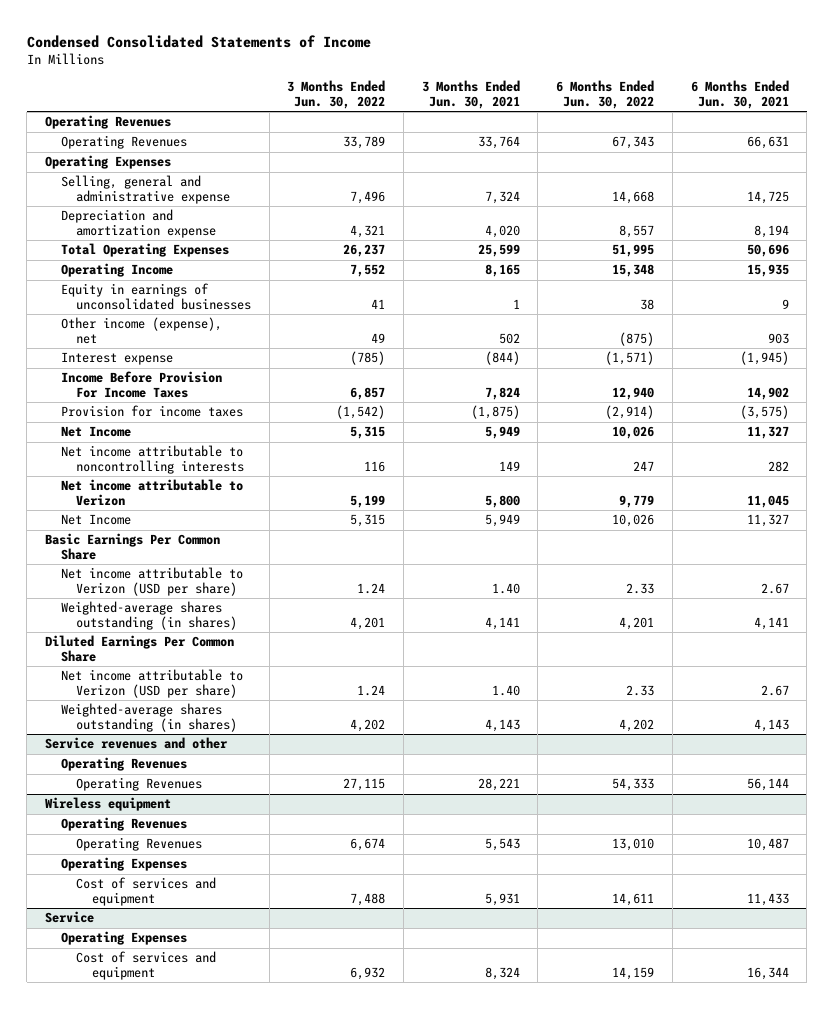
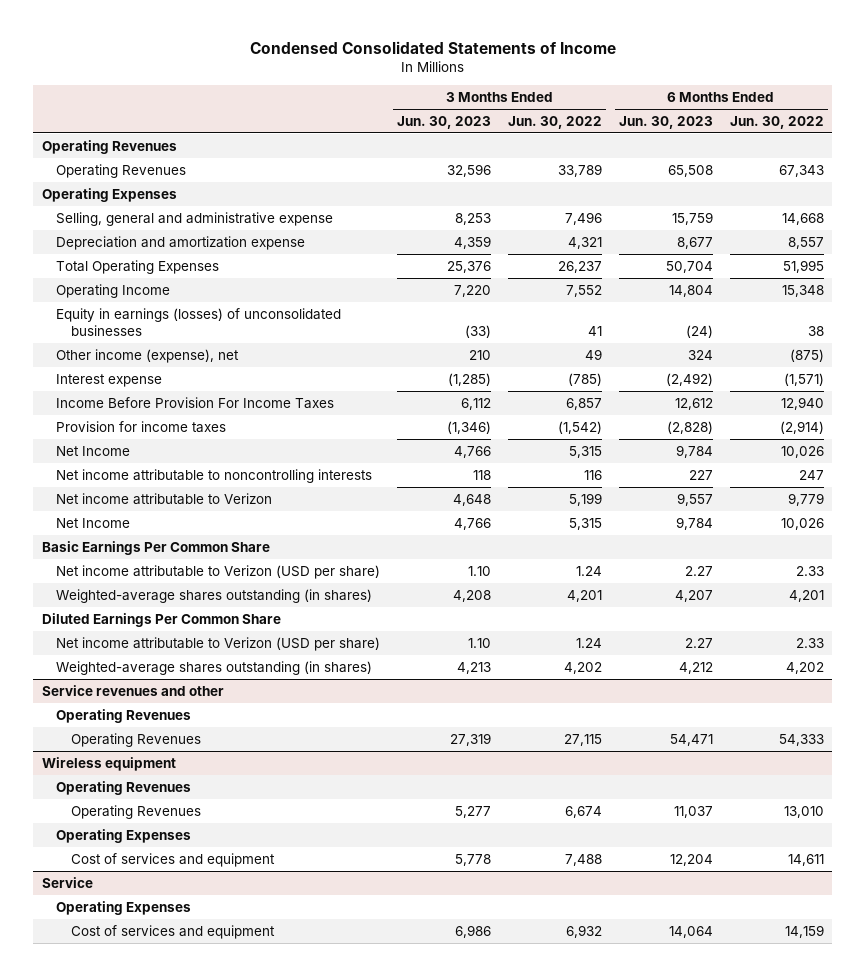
- | 3 Months Ended Jun. 30, 2022 | 3 Months Ended Jun. 30, 2021 | 6 Months Ended Jun. 30, 2022 | 6 Months Ended Jun. 30, 2021
+ | 3 Months Ended Jun. 30, 2023 | 3 Months Ended Jun. 30, 2022 | 6 Months Ended Jun. 30, 2023 | 6 Months Ended Jun. 30, 2022
- Equity in earnings of unconsolidated businesses | 41 | 1 | 38 | 9
+ Equity in earnings (losses) of unconsolidated businesses | (33) | 41 | (24) | 38

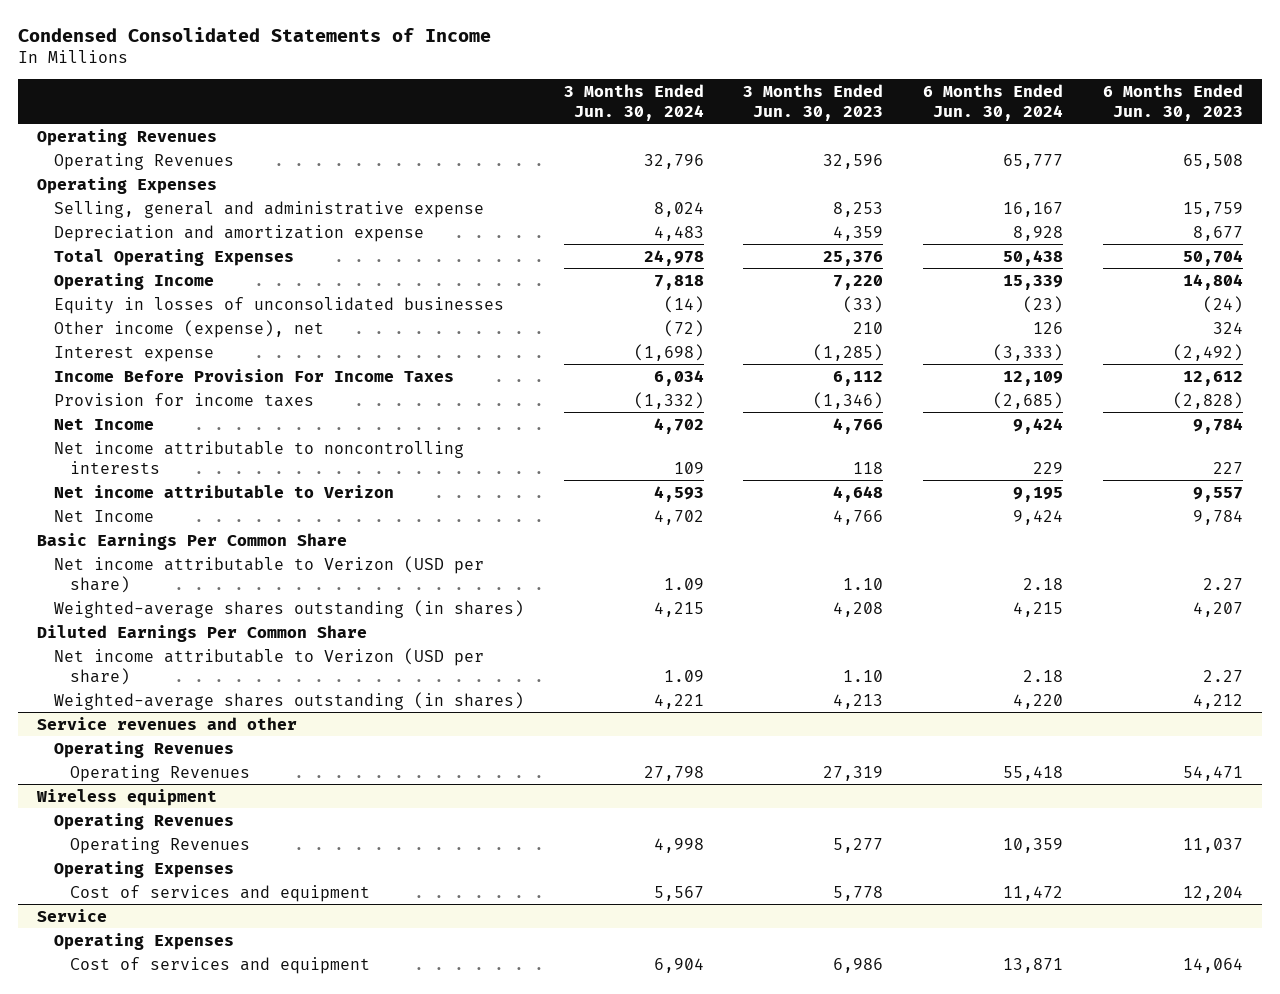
- | 3 Months Ended Jun. 30, 2023 | 3 Months Ended Jun. 30, 2022 | 6 Months Ended Jun. 30, 2023 | 6 Months Ended Jun. 30, 2022
+ | 3 Months Ended Jun. 30, 2024 | 3 Months Ended Jun. 30, 2023 | 6 Months Ended Jun. 30, 2024 | 6 Months Ended Jun. 30, 2023
- Equity in earnings (losses) of unconsolidated businesses | (33) | 41 | (24) | 38
+ Equity in losses of unconsolidated businesses | (14) | (33) | (23) | (24)

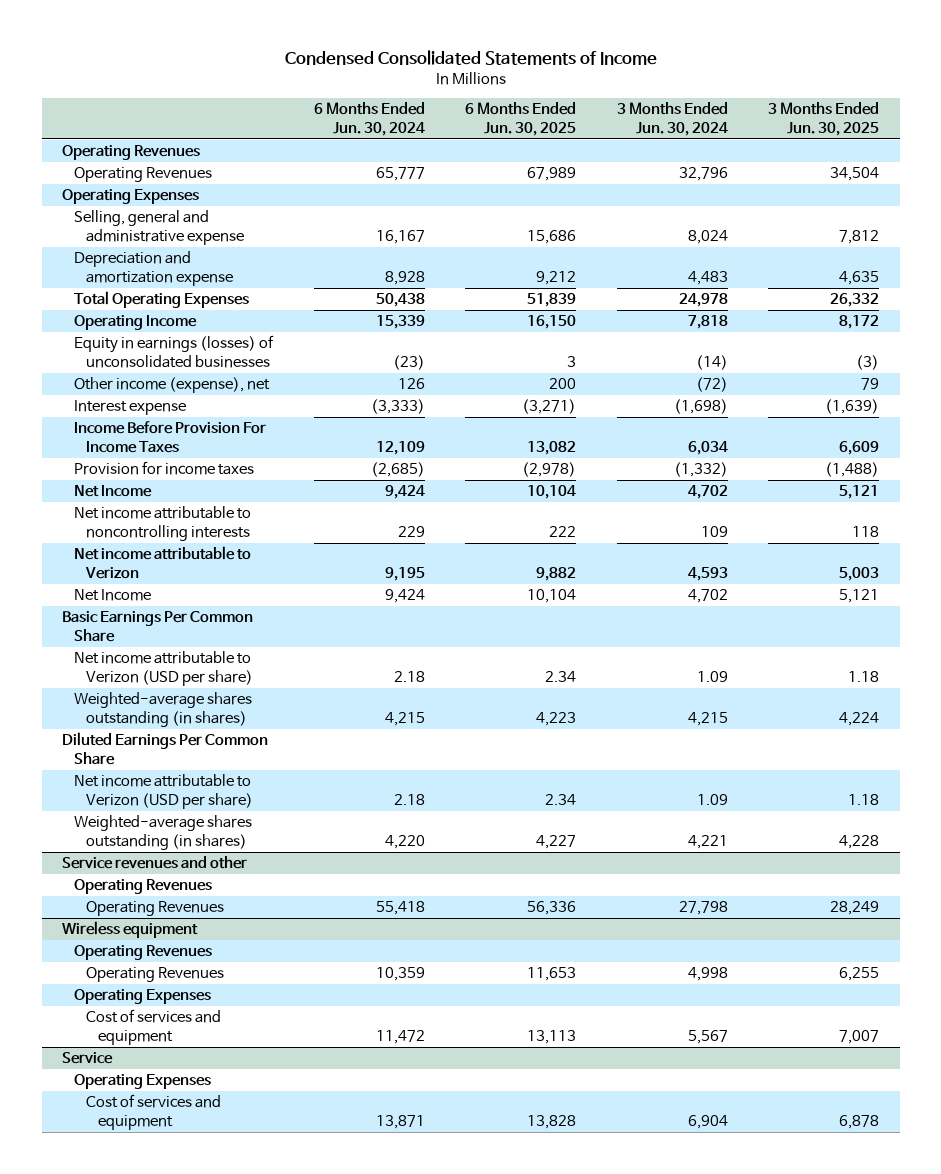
- | 3 Months Ended Jun. 30, 2024 | 3 Months Ended Jun. 30, 2023 | 6 Months Ended Jun. 30, 2024 | 6 Months Ended Jun. 30, 2023
+ | 6 Months Ended Jun. 30, 2024 | 6 Months Ended Jun. 30, 2025 | 3 Months Ended Jun. 30, 2024 | 3 Months Ended Jun. 30, 2025
- Equity in losses of unconsolidated businesses | (14) | (33) | (23) | (24)
+ Equity in earnings (losses) of unconsolidated businesses | (23) | 3 | (14) | (3)

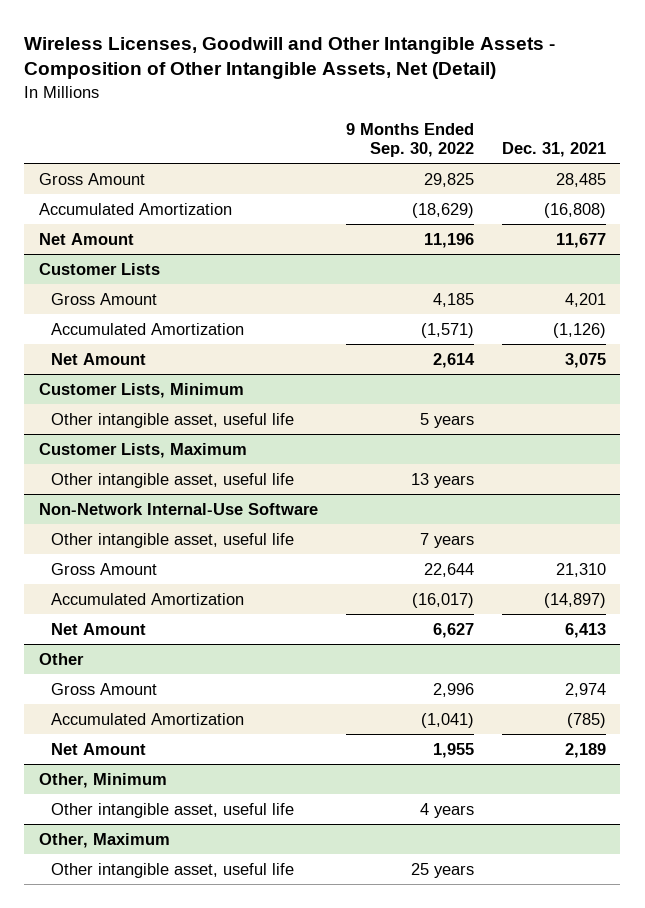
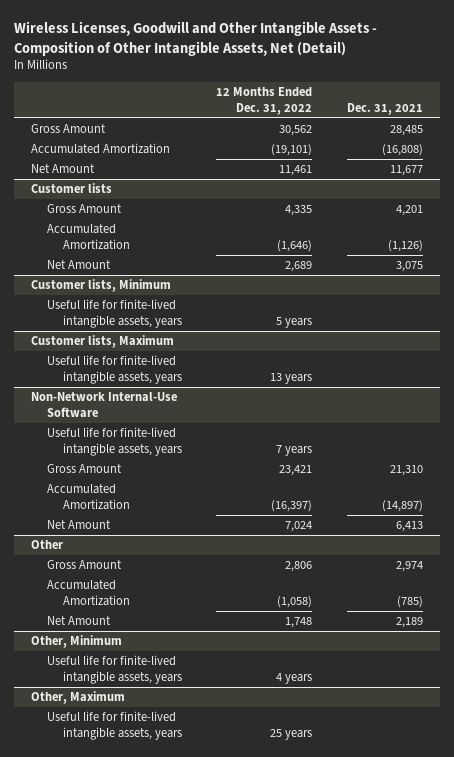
- | 9 Months Ended Sep. 30, 2022 | Dec. 31, 2021
+ | 12 Months Ended Dec. 31, 2022 | Dec. 31, 2021
- Customer Lists
+ Customer lists
- Customer Lists, Minimum
- Other intangible asset, useful life | 5 years |
- Customer Lists, Maximum
- Other intangible asset, useful life | 13 years |
+ Customer lists, Minimum
+ Useful life for finite-lived intangible assets, years | 5 years |
+ Customer lists, Maximum
+ Useful life for finite-lived intangible assets, years | 13 years |
@ Non-Network Internal-Use Software
- Other intangible asset, useful life | 7 years |
+ Useful life for finite-lived intangible assets, years | 7 years |
@ Other, Minimum
- Other intangible asset, useful life | 4 years |
+ Useful life for finite-lived intangible assets, years | 4 years |
@ Other, Maximum
- Other intangible asset, useful life | 25 years |
+ Useful life for finite-lived intangible assets, years | 25 years |

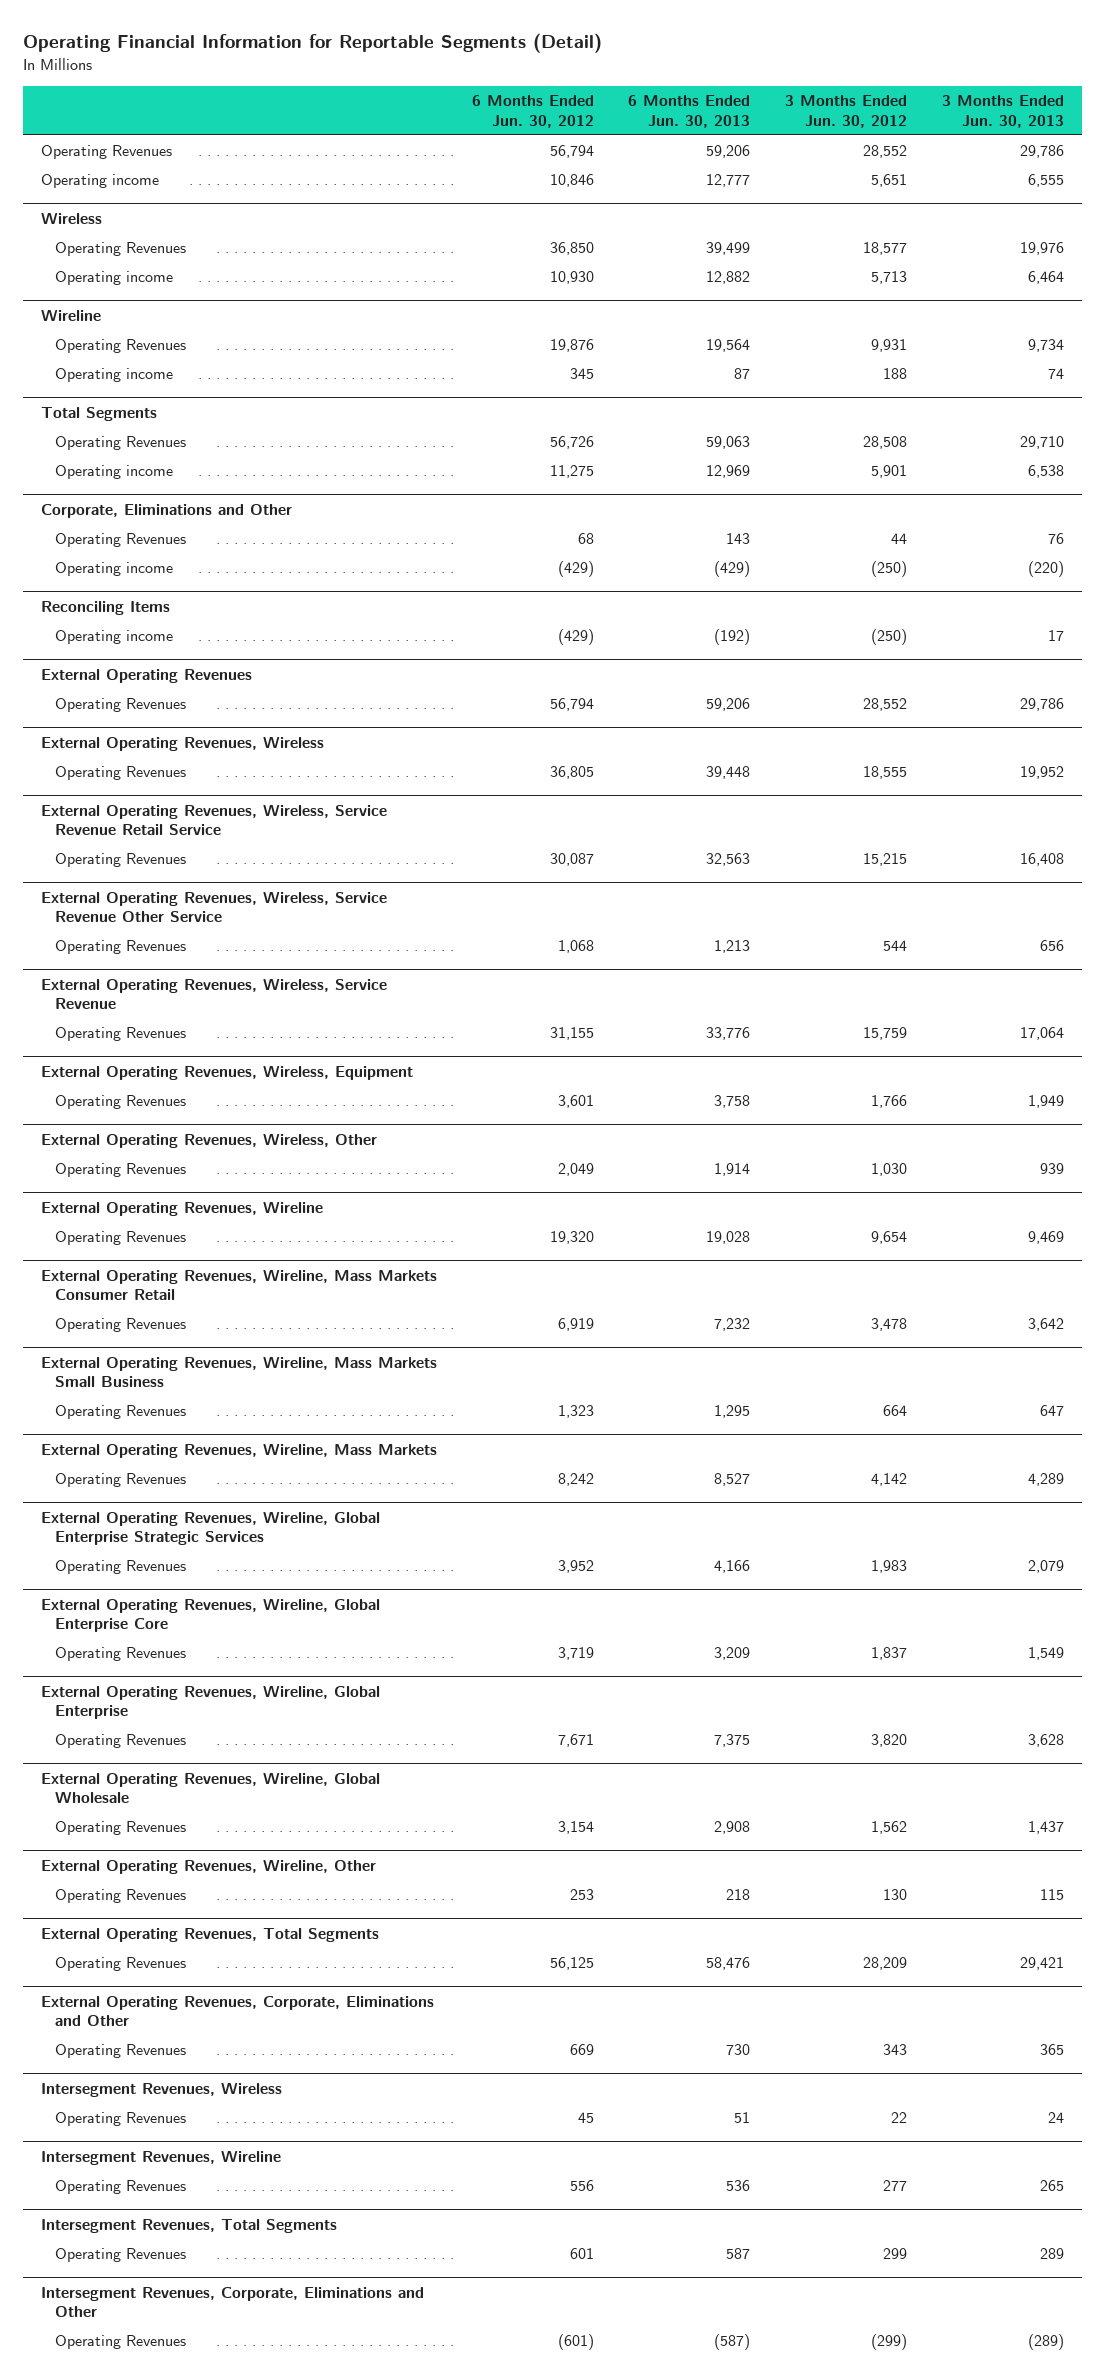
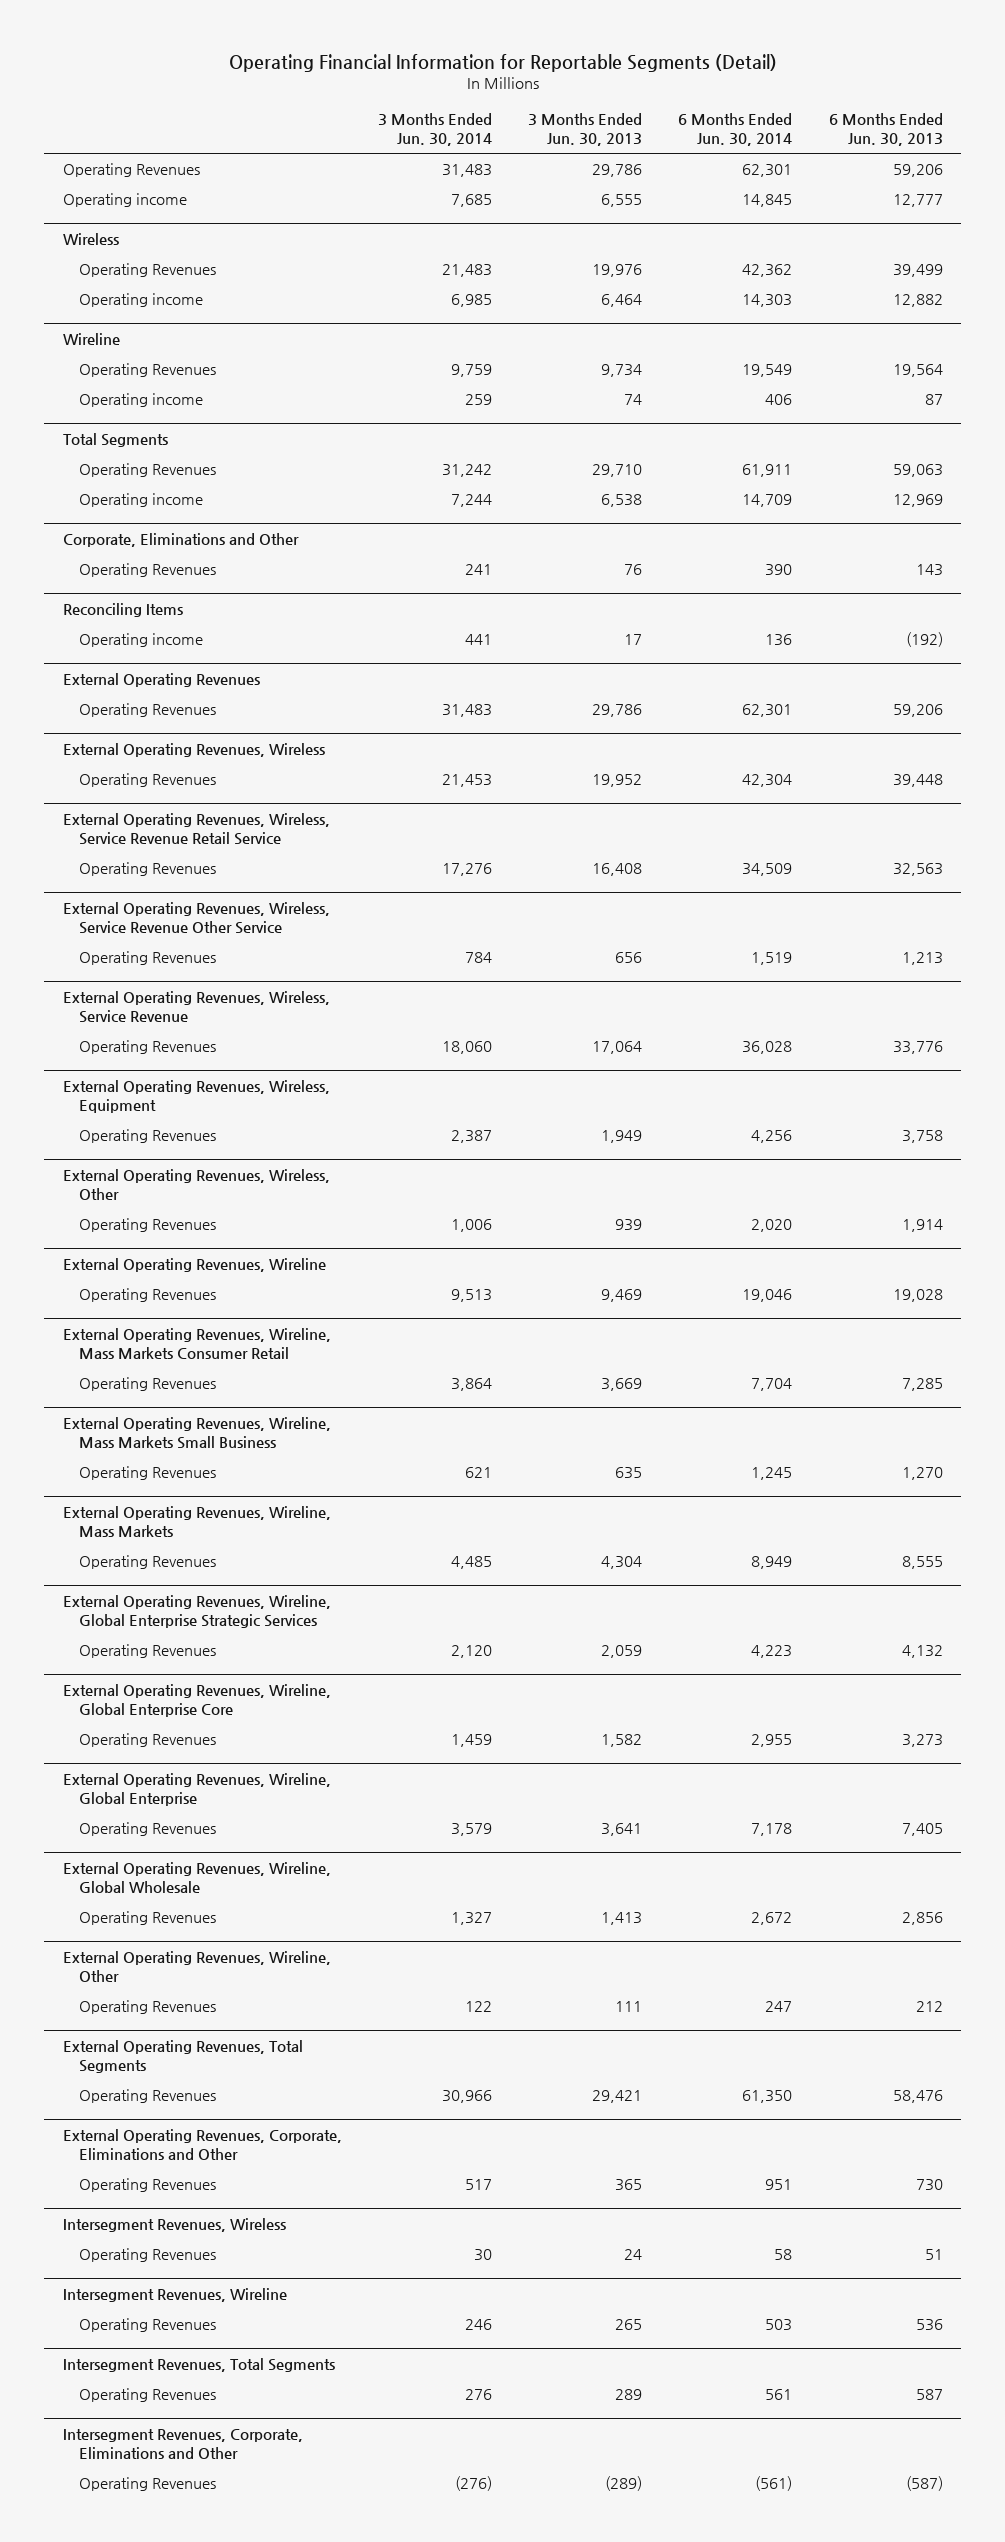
- | 6 Months Ended Jun. 30, 2012 | 6 Months Ended Jun. 30, 2013 | 3 Months Ended Jun. 30, 2012 | 3 Months Ended Jun. 30, 2013
+ | 3 Months Ended Jun. 30, 2014 | 3 Months Ended Jun. 30, 2013 | 6 Months Ended Jun. 30, 2014 | 6 Months Ended Jun. 30, 2013
@ Corporate, Eliminations and Other
- Operating income | (429) | (429) | (250) | (220)
@ External Operating Revenues, Wireline, Mass Markets Consumer Retail
- Operating Revenues | 6,919 | 7,232 | 3,478 | 3,642
+ Operating Revenues | 3,864 | 3,669 | 7,704 | 7,285
@ External Operating Revenues, Wireline, Mass Markets Small Business
- Operating Revenues | 1,323 | 1,295 | 664 | 647
+ Operating Revenues | 621 | 635 | 1,245 | 1,270
@ External Operating Revenues, Wireline, Mass Markets
- Operating Revenues | 8,242 | 8,527 | 4,142 | 4,289
+ Operating Revenues | 4,485 | 4,304 | 8,949 | 8,555
@ External Operating Revenues, Wireline, Global Enterprise Strategic Services
- Operating Revenues | 3,952 | 4,166 | 1,983 | 2,079
+ Operating Revenues | 2,120 | 2,059 | 4,223 | 4,132
@ External Operating Revenues, Wireline, Global Enterprise Core
- Operating Revenues | 3,719 | 3,209 | 1,837 | 1,549
+ Operating Revenues | 1,459 | 1,582 | 2,955 | 3,273
@ External Operating Revenues, Wireline, Global Enterprise
- Operating Revenues | 7,671 | 7,375 | 3,820 | 3,628
+ Operating Revenues | 3,579 | 3,641 | 7,178 | 7,405
@ External Operating Revenues, Wireline, Global Wholesale
- Operating Revenues | 3,154 | 2,908 | 1,562 | 1,437
+ Operating Revenues | 1,327 | 1,413 | 2,672 | 2,856
@ External Operating Revenues, Wireline, Other
- Operating Revenues | 253 | 218 | 130 | 115
+ Operating Revenues | 122 | 111 | 247 | 212

